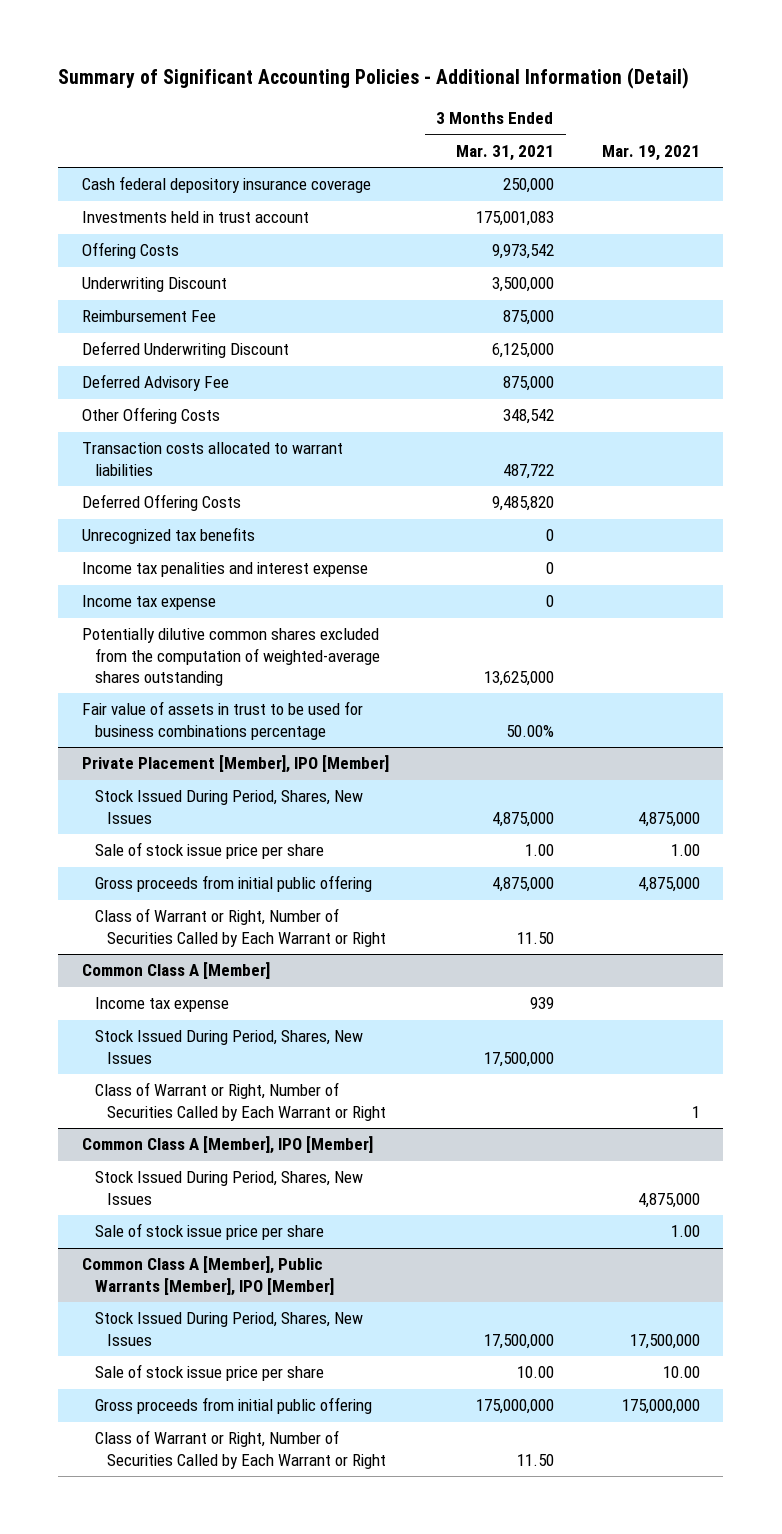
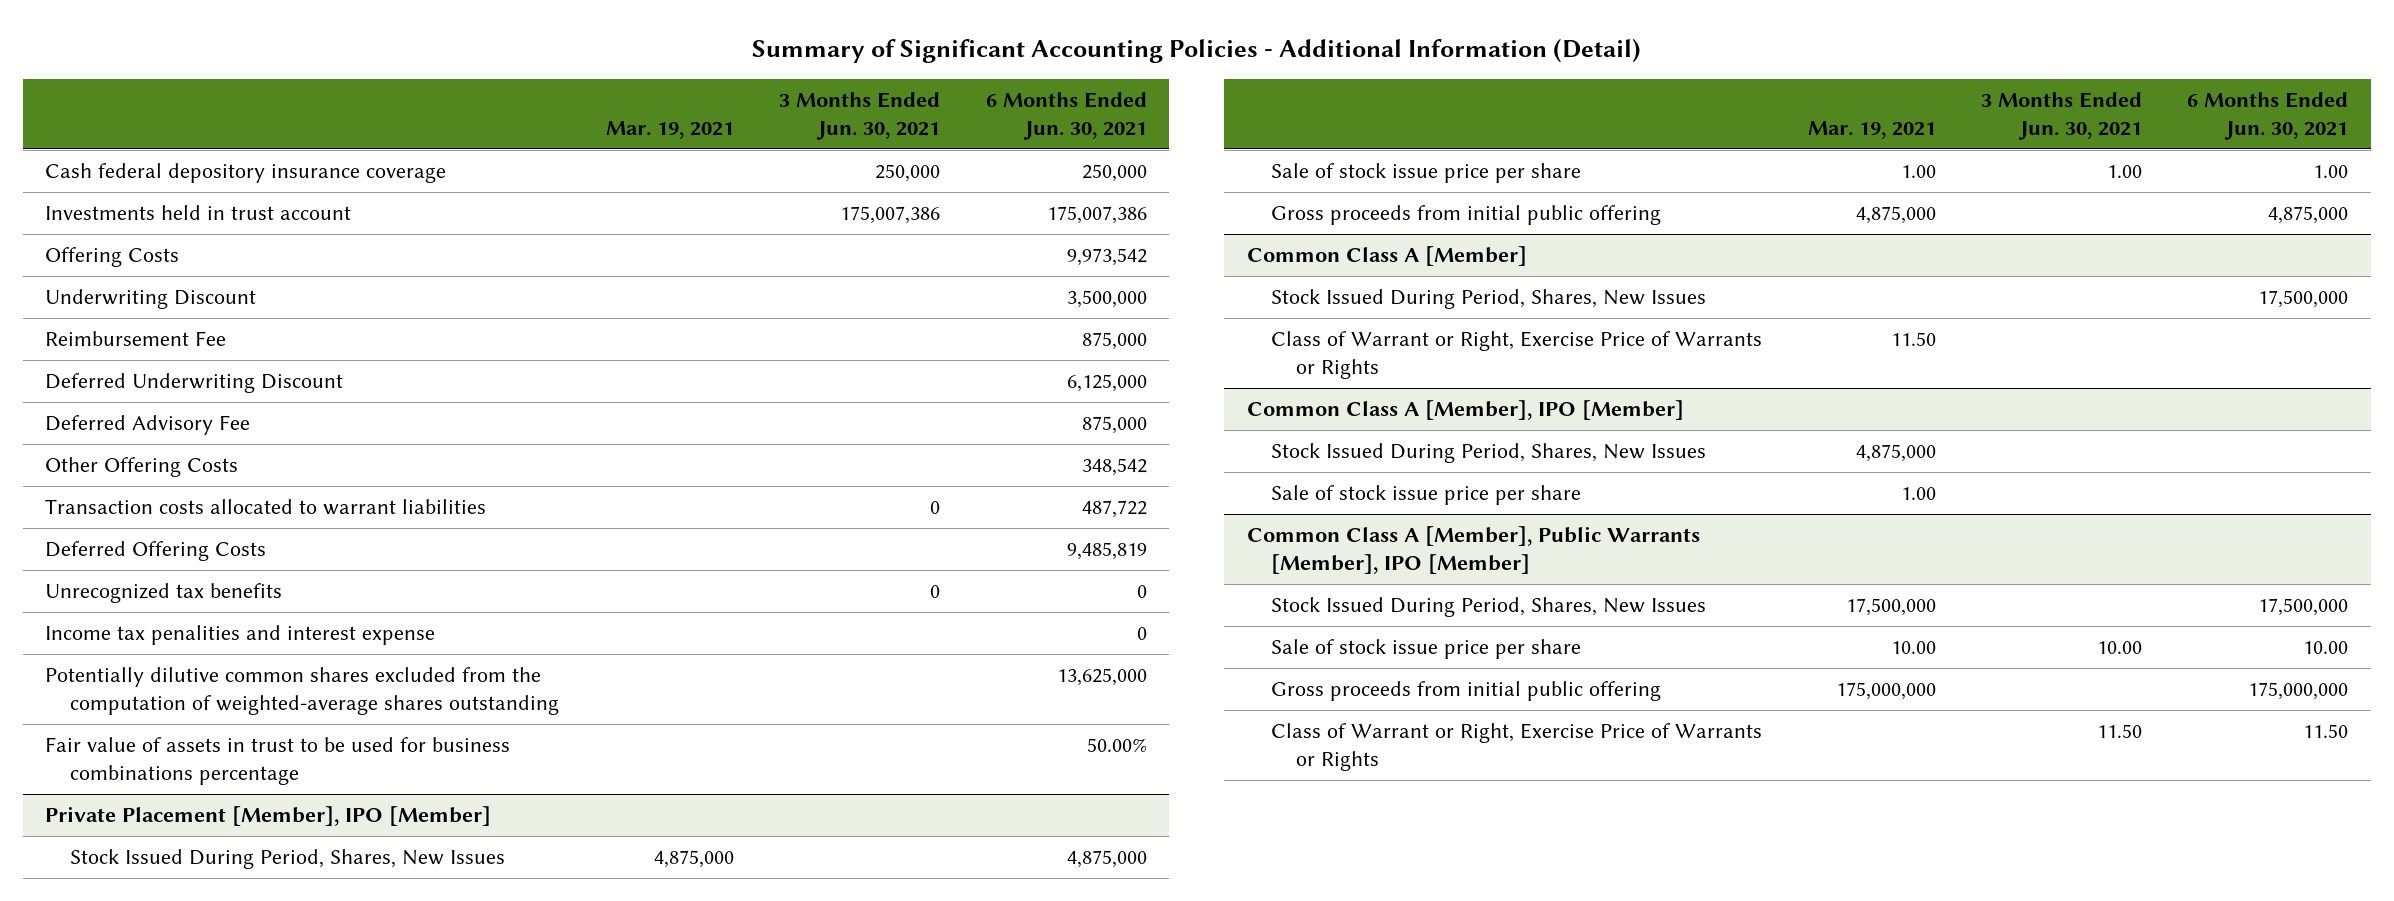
- | 3 Months Ended Mar. 31, 2021 | Mar. 19, 2021
+ | Mar. 19, 2021 | 3 Months Ended Jun. 30, 2021 | 6 Months Ended Jun. 30, 2021
- Income tax expense | 0 |
@ Private Placement [Member], IPO [Member]
- Class of Warrant or Right, Number of Securities Called by Each Warrant or Right | 11.50 |
@ Common Class A [Member]
- Income tax expense | 939 |
- Class of Warrant or Right, Number of Securities Called by Each Warrant or Right | | 1
+ Class of Warrant or Right, Exercise Price of Warrants or Rights | 11.50 | |
@ Common Class A [Member], Public Warrants [Member], IPO [Member]
- Class of Warrant or Right, Number of Securities Called by Each Warrant or Right | 11.50 |
+ Class of Warrant or Right, Exercise Price of Warrants or Rights | | 11.50 | 11.50

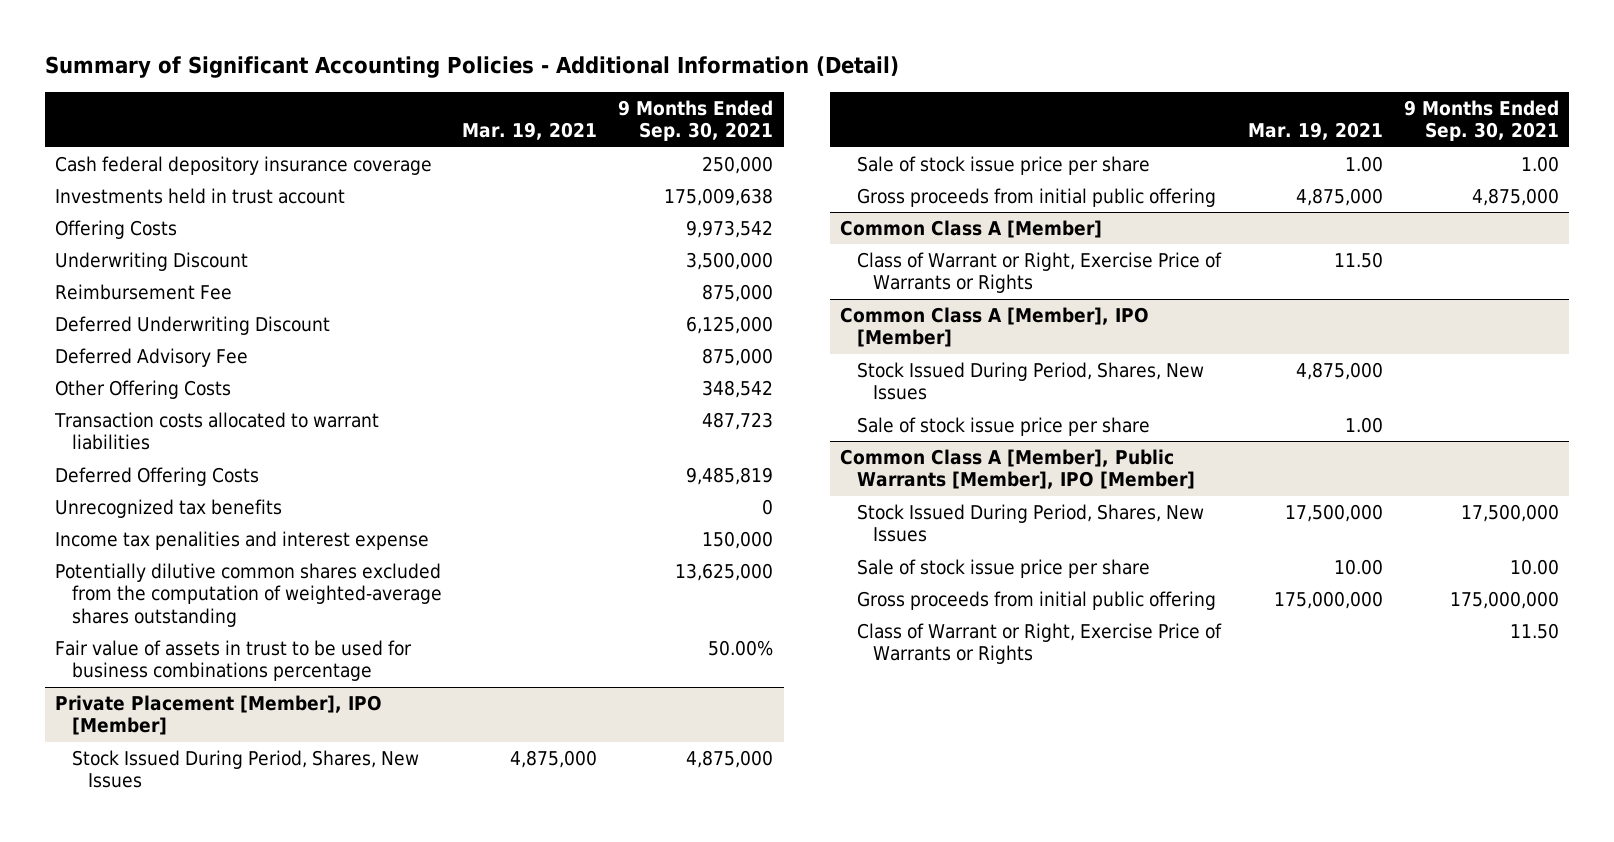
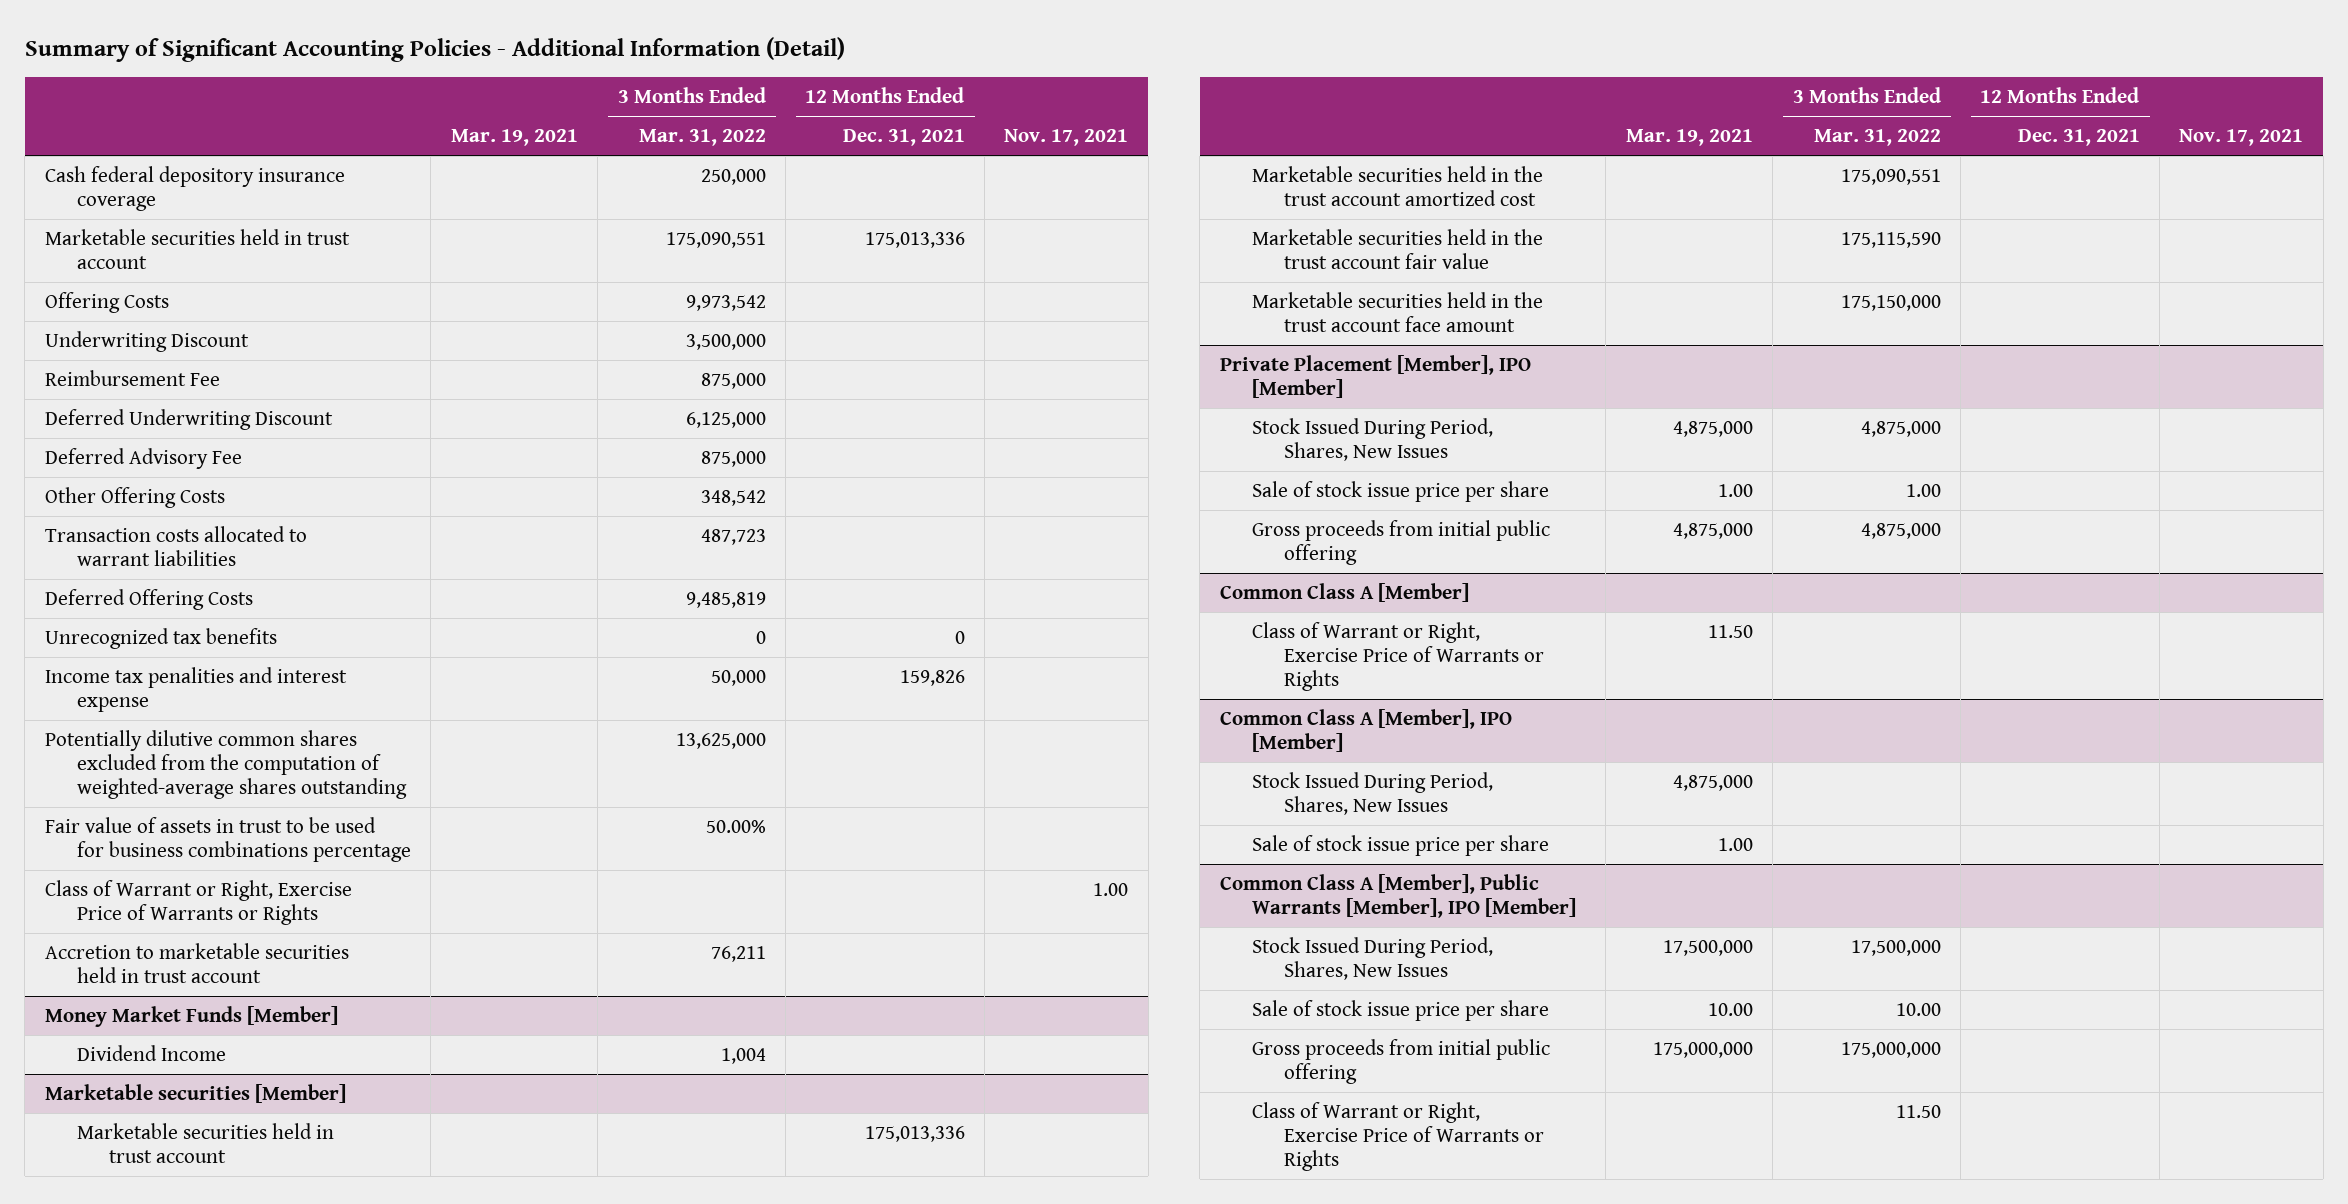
- | Mar. 19, 2021 | 9 Months Ended Sep. 30, 2021
+ | Mar. 19, 2021 | 3 Months Ended Mar. 31, 2022 | 12 Months Ended Dec. 31, 2021 | Nov. 17, 2021
- Investments held in trust account | | 175,009,638
+ Marketable securities held in trust account | | 175,090,551 | 175,013,336 |
+ Class of Warrant or Right, Exercise Price of Warrants or Rights | | | | 1.00
+ Accretion to marketable securities held in trust account | | 76,211 | |
+ Money Market Funds [Member]
+ Dividend Income | | 1,004 | |
+ Marketable securities [Member]
+ Marketable securities held in trust account | | | 175,013,336 |
+ Marketable securities held in the trust account amortized cost | | 175,090,551 | |
+ Marketable securities held in the trust account fair value | | 175,115,590 | |
+ Marketable securities held in the trust account face amount | | 175,150,000 | |

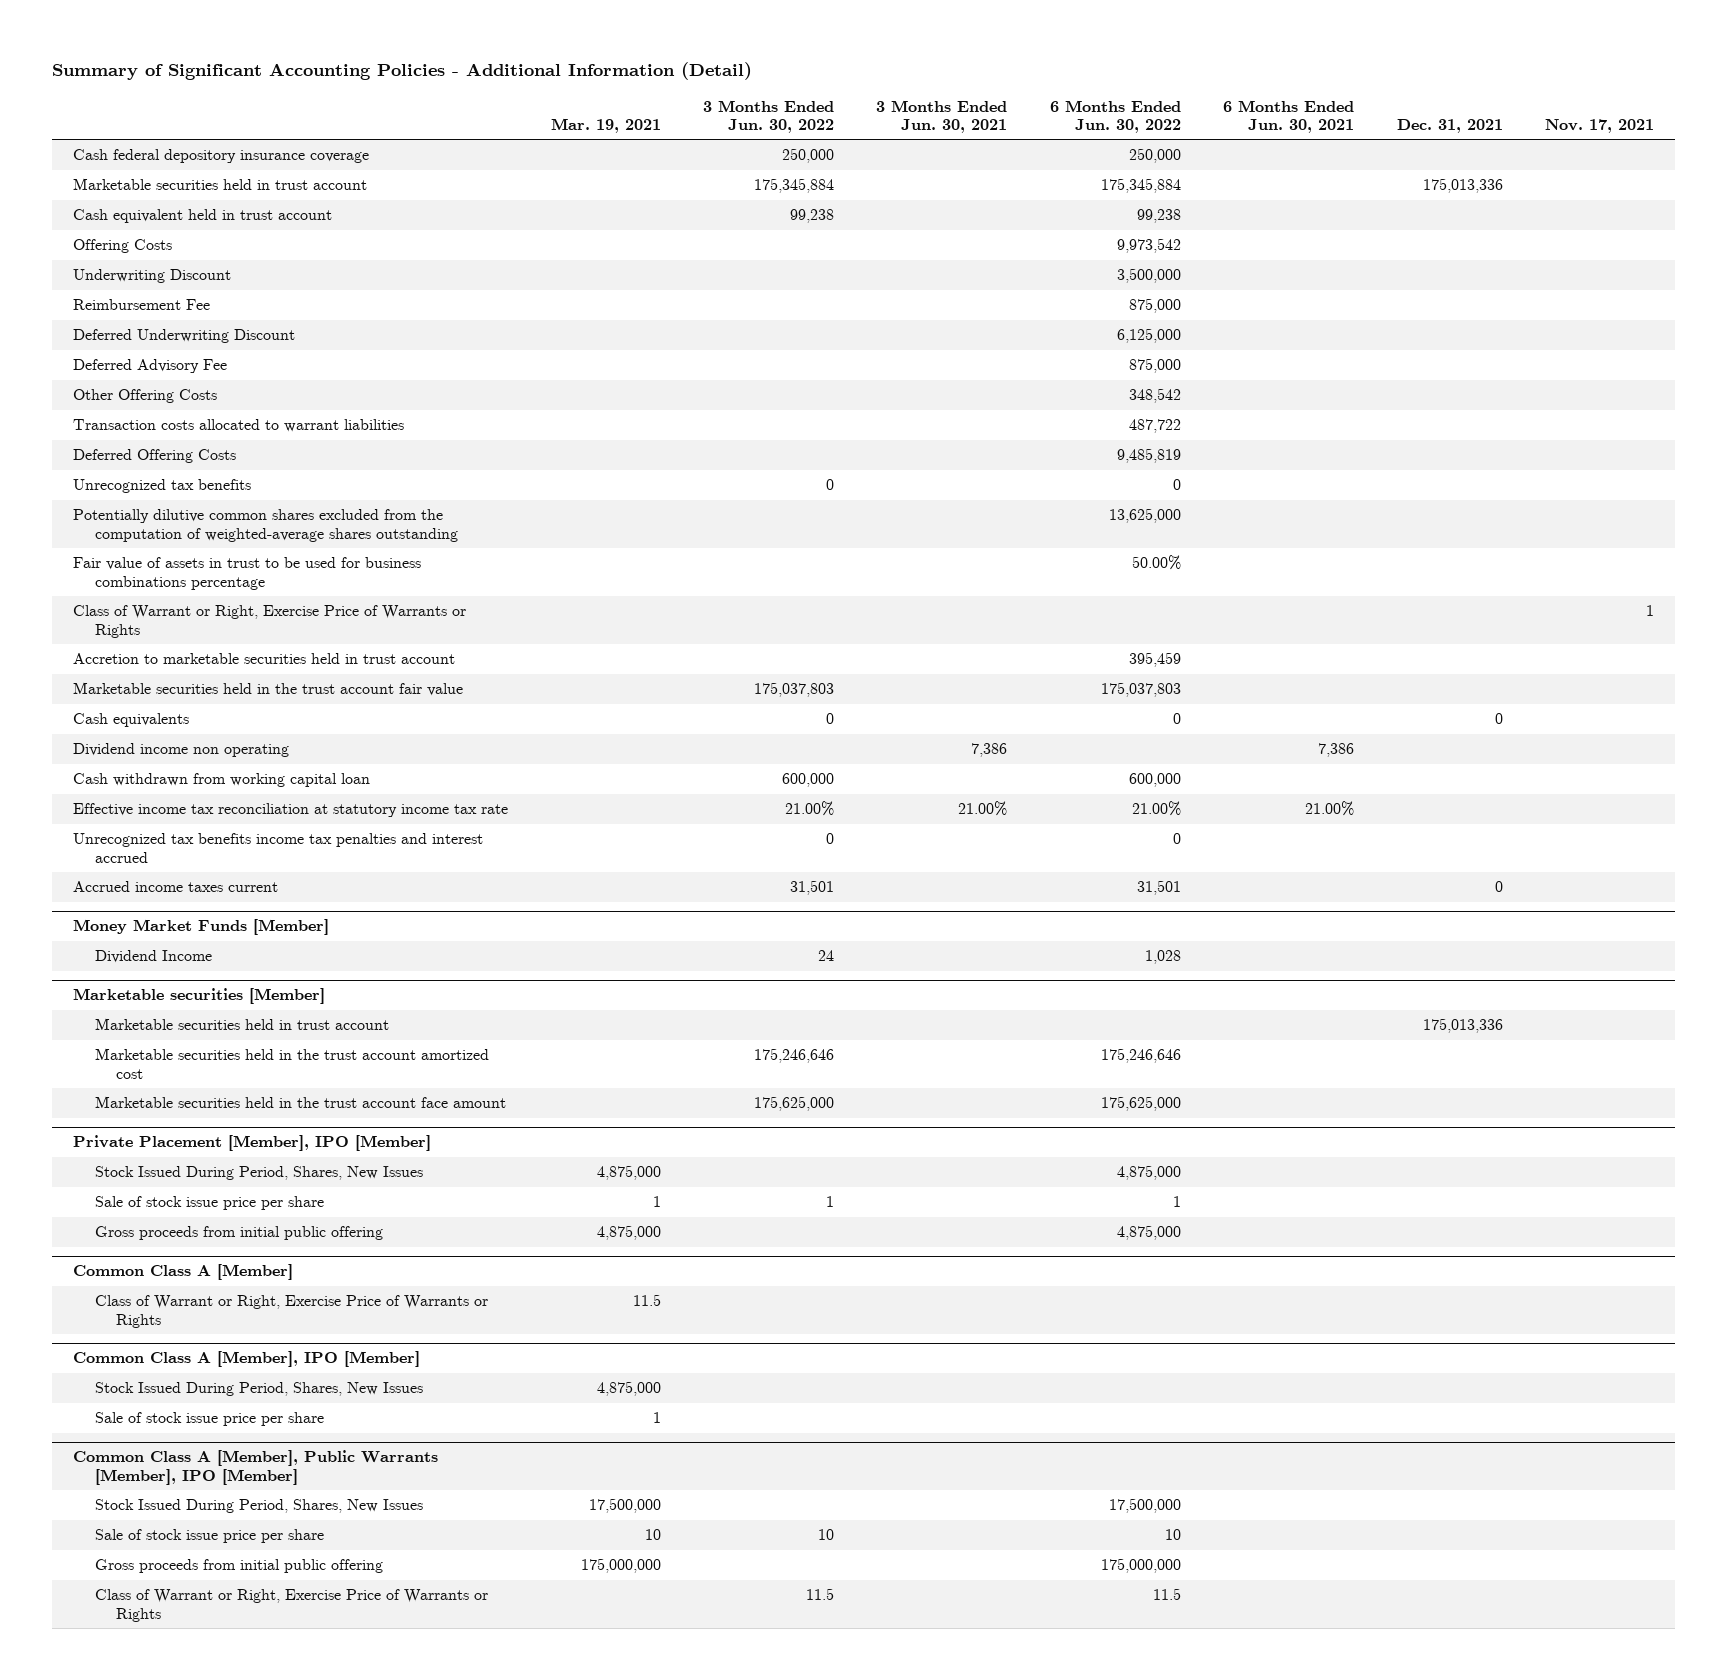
- | Mar. 19, 2021 | 3 Months Ended Mar. 31, 2022 | 12 Months Ended Dec. 31, 2021 | Nov. 17, 2021
+ | Mar. 19, 2021 | 3 Months Ended Jun. 30, 2022 | 3 Months Ended Jun. 30, 2021 | 6 Months Ended Jun. 30, 2022 | 6 Months Ended Jun. 30, 2021 | Dec. 31, 2021 | Nov. 17, 2021
+ Cash equivalent held in trust account | | 99,238 | | 99,238 | | |
- Income tax penalities and interest expense | | 50,000 | 159,826 |
- Class of Warrant or Right, Exercise Price of Warrants or Rights | | | | 1.00
+ Class of Warrant or Right, Exercise Price of Warrants or Rights | | | | | | | 1
+ Marketable securities held in the trust account fair value | | 175,037,803 | | 175,037,803 | | |
+ Cash equivalents | | 0 | | 0 | | 0 |
+ Dividend income non operating | | | 7,386 | | 7,386 | |
+ Cash withdrawn from working capital loan | | 600,000 | | 600,000 | | |
+ Effective income tax reconciliation at statutory income tax rate | | 21.00% | 21.00% | 21.00% | 21.00% | |
+ Unrecognized tax benefits income tax penalties and interest accrued | | 0 | | 0 | | |
+ Accrued income taxes current | | 31,501 | | 31,501 | | 0 |
@ Marketable securities [Member]
- Marketable securities held in the trust account fair value | | 175,115,590 | |
@ Private Placement [Member], IPO [Member]
- Sale of stock issue price per share | 1.00 | 1.00 | |
+ Sale of stock issue price per share | 1 | 1 | | 1 | | |
@ Common Class A [Member]
- Class of Warrant or Right, Exercise Price of Warrants or Rights | 11.50 | | |
+ Class of Warrant or Right, Exercise Price of Warrants or Rights | 11.5 | | | | | |
@ Common Class A [Member], IPO [Member]
- Sale of stock issue price per share | 1.00 | | |
+ Sale of stock issue price per share | 1 | | | | | |
@ Common Class A [Member], Public Warrants [Member], IPO [Member]
- Sale of stock issue price per share | 10.00 | 10.00 | |
+ Sale of stock issue price per share | 10 | 10 | | 10 | | |

